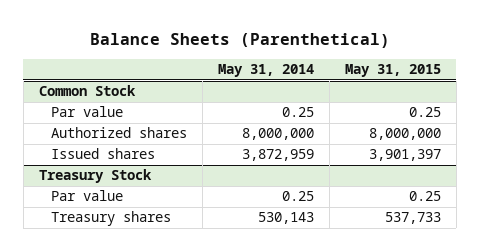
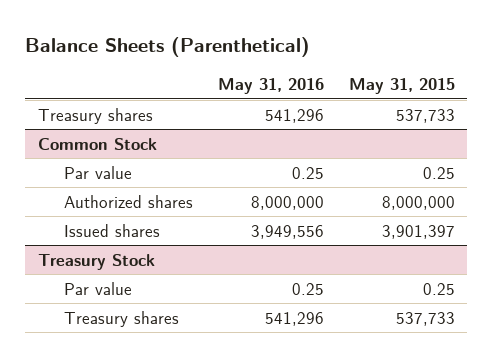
- | May 31, 2014 | May 31, 2015
+ | May 31, 2016 | May 31, 2015
+ Treasury shares | 541,296 | 537,733

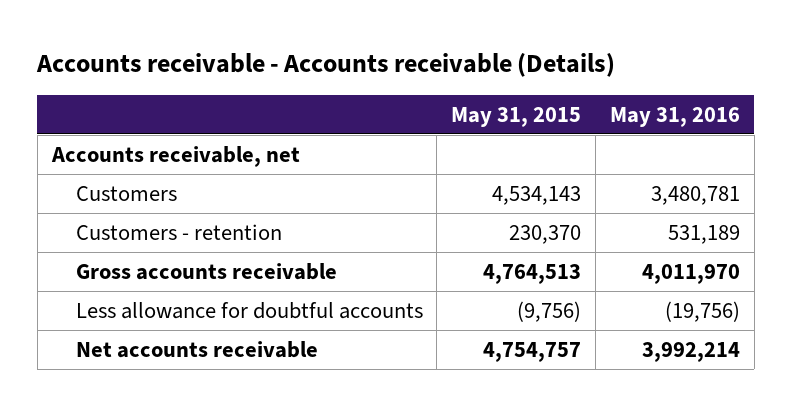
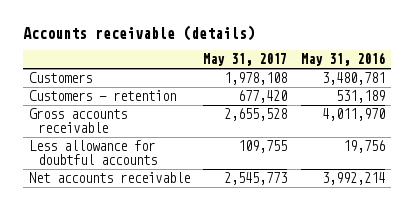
- Accounts receivable - Accounts receivable (Details)
+ Accounts receivable (details)
- | May 31, 2015 | May 31, 2016
+ | May 31, 2017 | May 31, 2016
- Accounts receivable, net
- Less allowance for doubtful accounts | (9,756) | (19,756)
+ Less allowance for doubtful accounts | 109,755 | 19,756

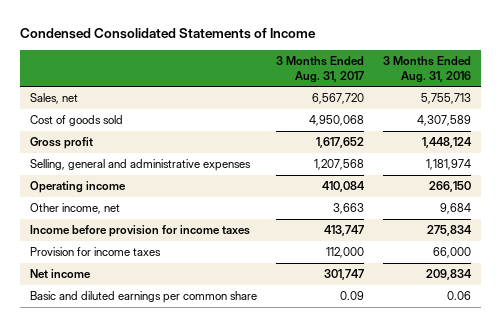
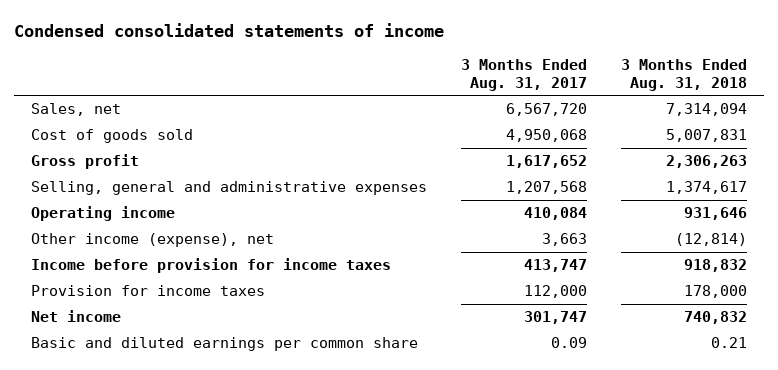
- Condensed Consolidated Statements of Income
+ Condensed consolidated statements of income
- | 3 Months Ended Aug. 31, 2017 | 3 Months Ended Aug. 31, 2016
+ | 3 Months Ended Aug. 31, 2017 | 3 Months Ended Aug. 31, 2018
- Other income, net | 3,663 | 9,684
+ Other income (expense), net | 3,663 | (12,814)

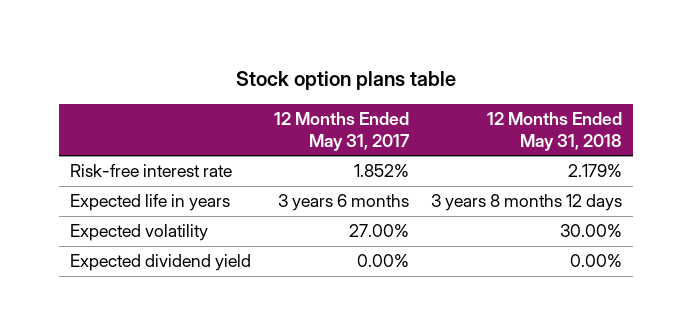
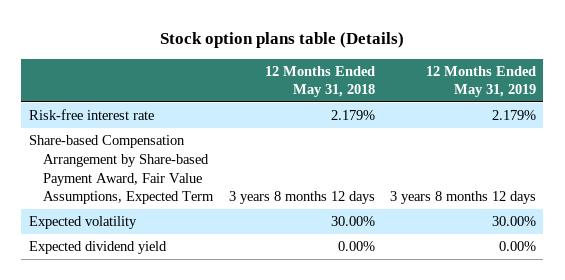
- Stock option plans table
+ Stock option plans table (Details)
- | 12 Months Ended May 31, 2017 | 12 Months Ended May 31, 2018
+ | 12 Months Ended May 31, 2018 | 12 Months Ended May 31, 2019
- Expected life in years | 3 years 6 months | 3 years 8 months 12 days
+ Share-based Compensation Arrangement by Share-based Payment Award, Fair Value Assumptions, Expected Term | 3 years 8 months 12 days | 3 years 8 months 12 days

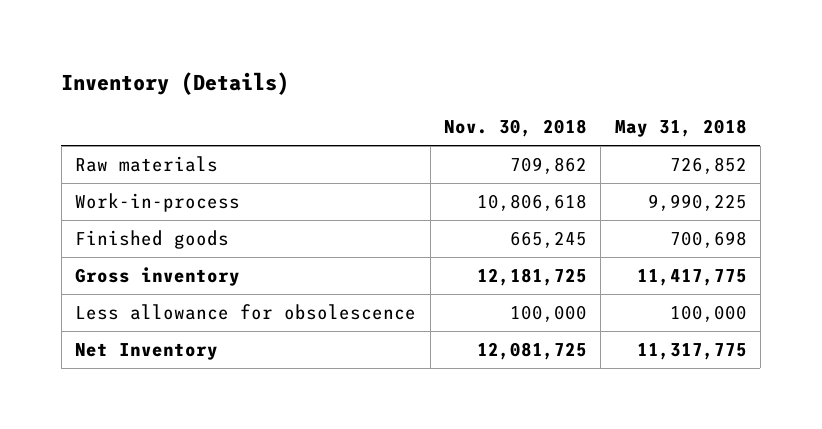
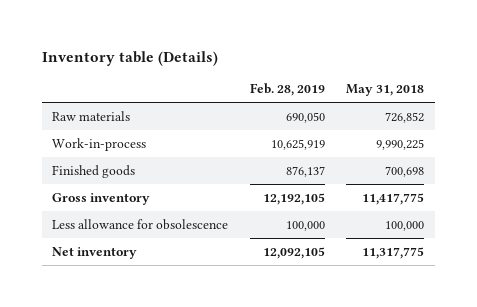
- Inventory (Details)
+ Inventory table (Details)
- | Nov. 30, 2018 | May 31, 2018
+ | Feb. 28, 2019 | May 31, 2018
- Net Inventory | 12,081,725 | 11,317,775
+ Net inventory | 12,092,105 | 11,317,775

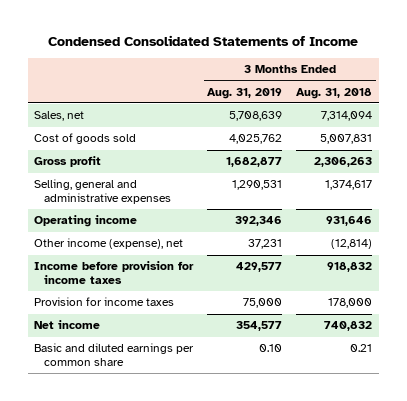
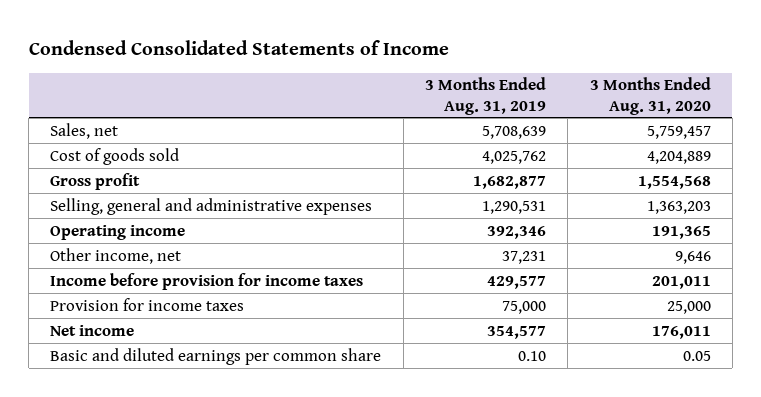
- | 3 Months Ended Aug. 31, 2019 | 3 Months Ended Aug. 31, 2018
+ | 3 Months Ended Aug. 31, 2019 | 3 Months Ended Aug. 31, 2020
- Other income (expense), net | 37,231 | (12,814)
+ Other income, net | 37,231 | 9,646

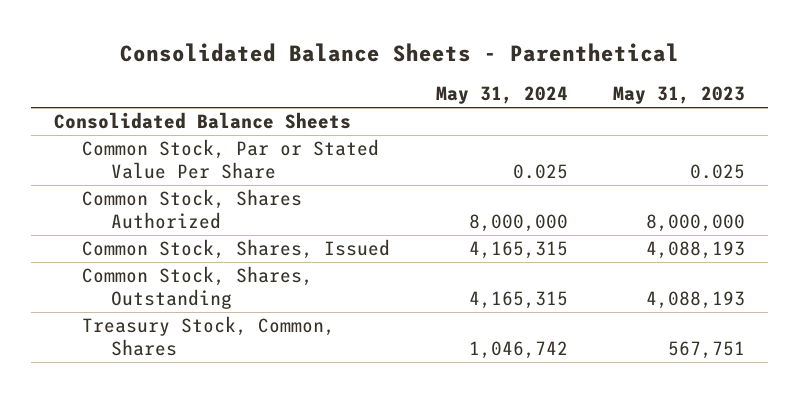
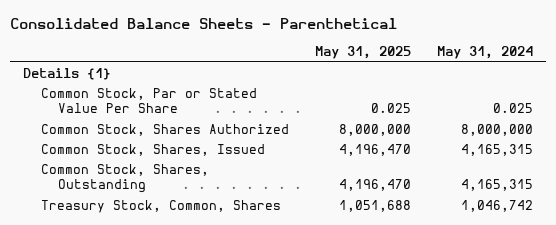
- | May 31, 2024 | May 31, 2023
+ | May 31, 2025 | May 31, 2024
- Consolidated Balance Sheets
+ Details {1}

